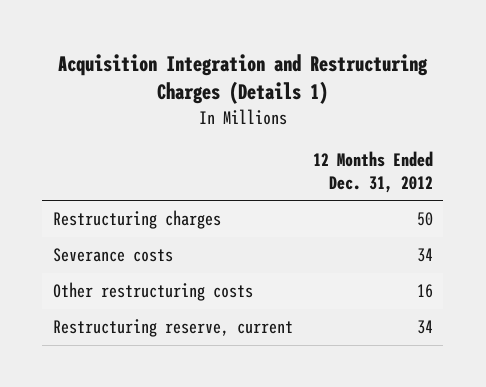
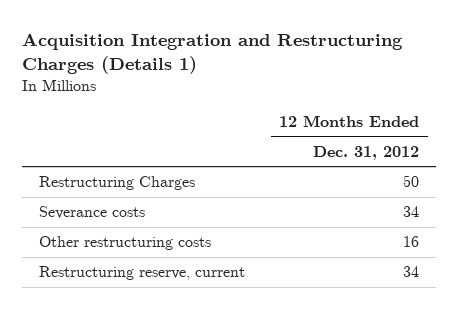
- Restructuring charges | 50
+ Restructuring Charges | 50

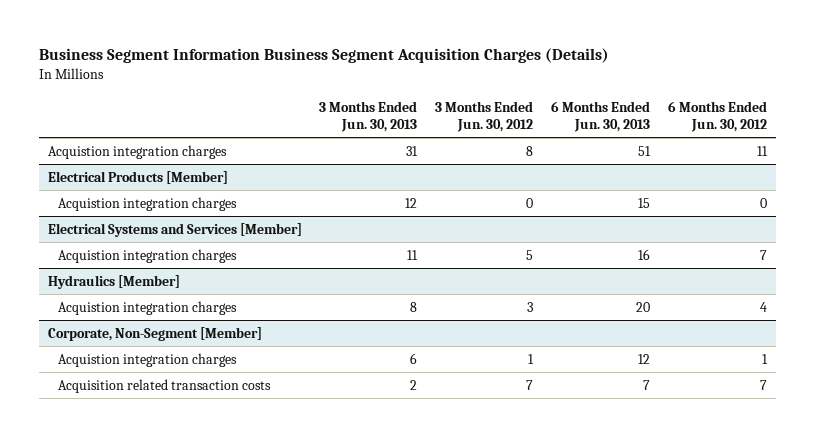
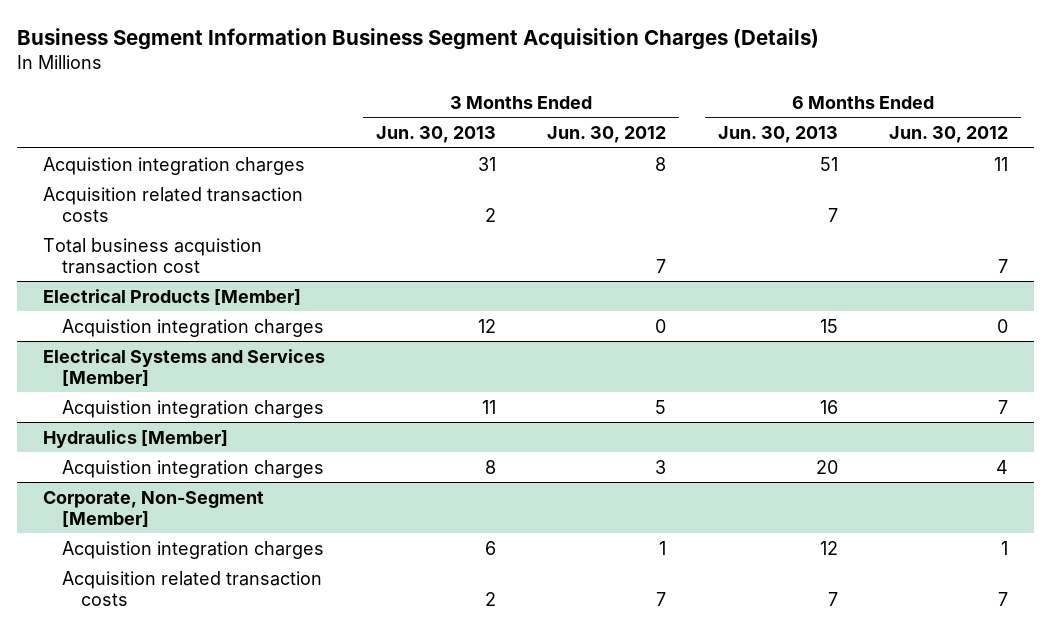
+ Acquisition related transaction costs | 2 | | 7 |
+ Total business acquistion transaction cost | | 7 | | 7

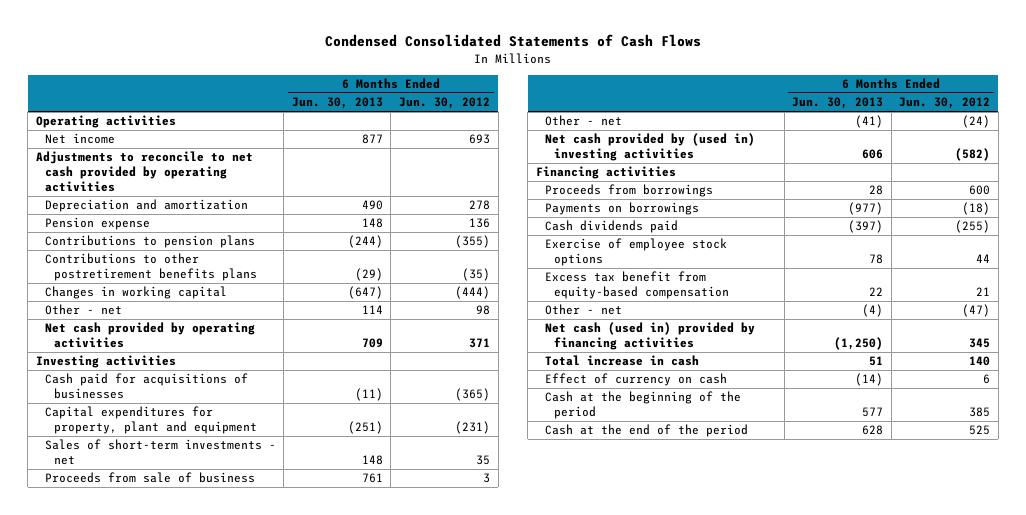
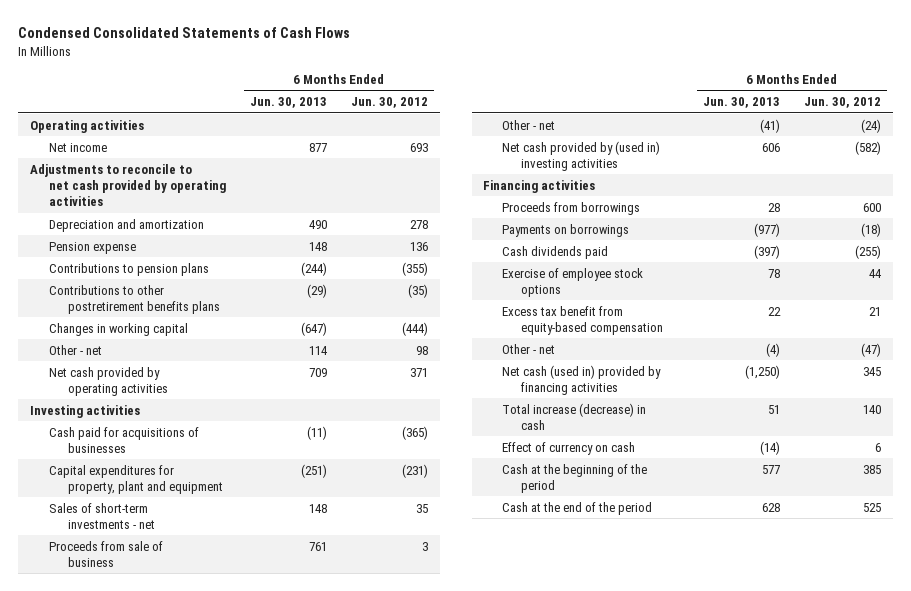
- Total increase in cash | 51 | 140
+ Total increase (decrease) in cash | 51 | 140

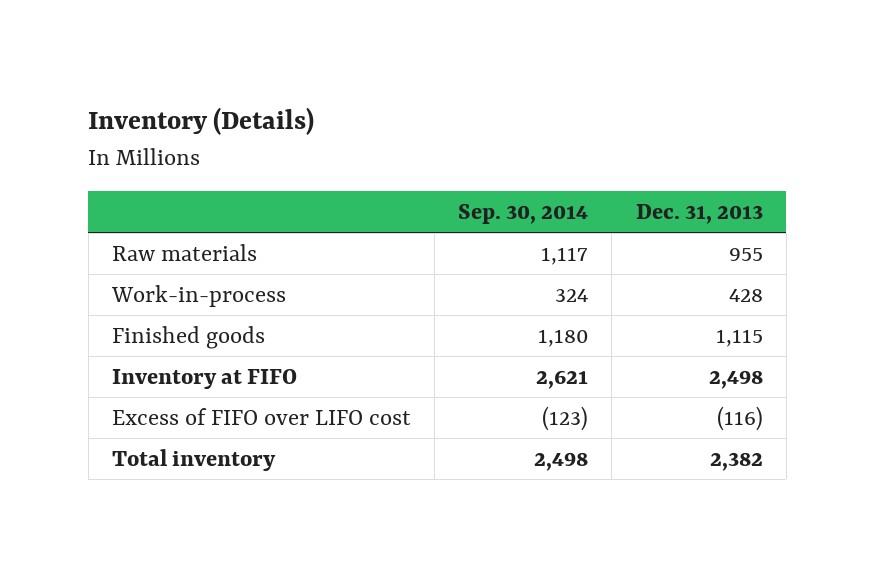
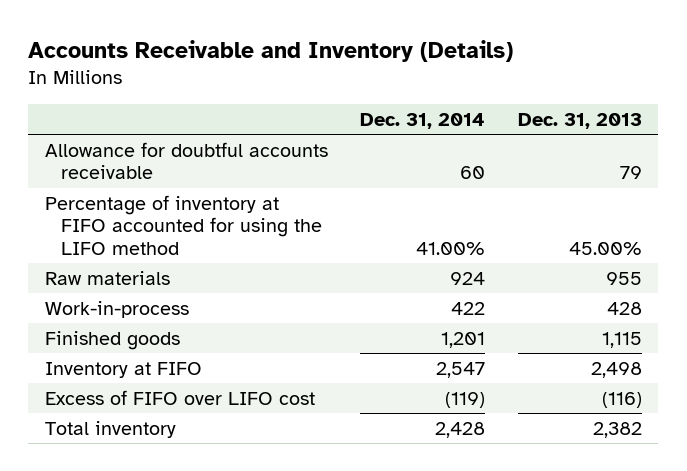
- Inventory (Details)
+ Accounts Receivable and Inventory (Details)
- | Sep. 30, 2014 | Dec. 31, 2013
+ | Dec. 31, 2014 | Dec. 31, 2013
+ Allowance for doubtful accounts receivable | 60 | 79
+ Percentage of inventory at FIFO accounted for using the LIFO method | 41.00% | 45.00%

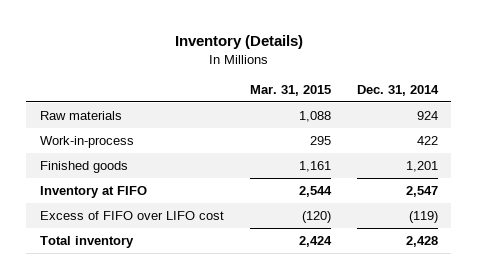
- Accounts Receivable and Inventory (Details)
+ Inventory (Details)
- | Dec. 31, 2014 | Dec. 31, 2013
+ | Mar. 31, 2015 | Dec. 31, 2014
- Allowance for doubtful accounts receivable | 60 | 79
- Percentage of inventory at FIFO accounted for using the LIFO method | 41.00% | 45.00%

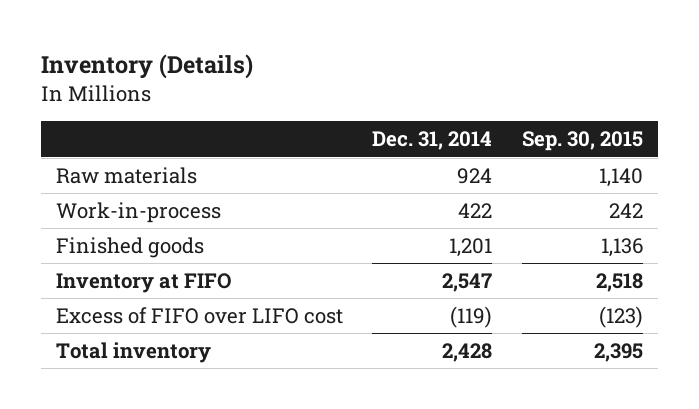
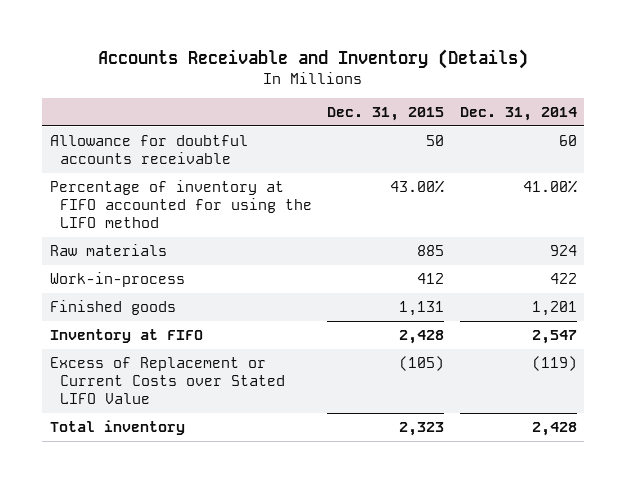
- Inventory (Details)
+ Accounts Receivable and Inventory (Details)
- | Dec. 31, 2014 | Sep. 30, 2015
+ | Dec. 31, 2015 | Dec. 31, 2014
+ Allowance for doubtful accounts receivable | 50 | 60
+ Percentage of inventory at FIFO accounted for using the LIFO method | 43.00% | 41.00%
- Excess of FIFO over LIFO cost | (119) | (123)
+ Excess of Replacement or Current Costs over Stated LIFO Value | (105) | (119)

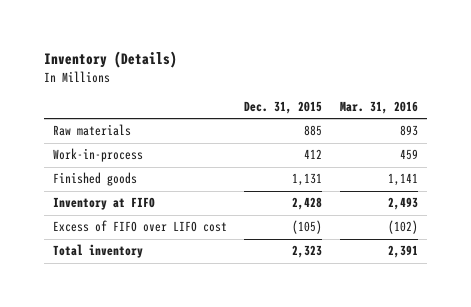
- Accounts Receivable and Inventory (Details)
+ Inventory (Details)
- | Dec. 31, 2015 | Dec. 31, 2014
+ | Dec. 31, 2015 | Mar. 31, 2016
- Allowance for doubtful accounts receivable | 50 | 60
- Percentage of inventory at FIFO accounted for using the LIFO method | 43.00% | 41.00%
- Excess of Replacement or Current Costs over Stated LIFO Value | (105) | (119)
+ Excess of FIFO over LIFO cost | (105) | (102)

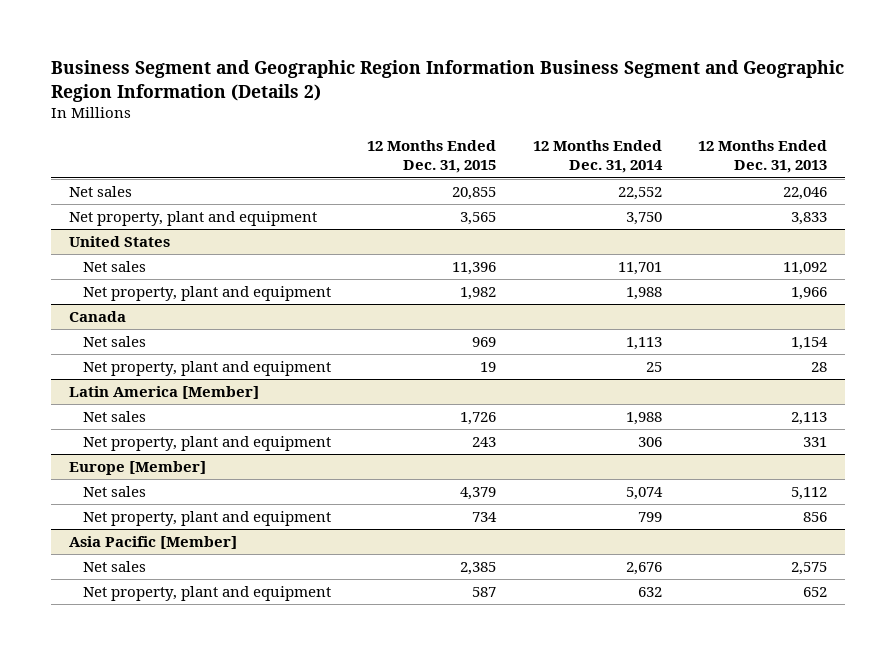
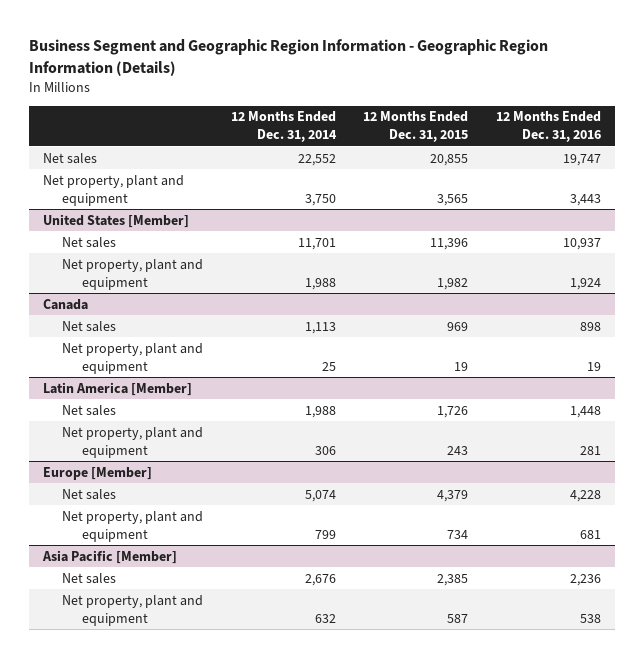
- Business Segment and Geographic Region Information Business Segment and Geographic Region Information (Details 2)
+ Business Segment and Geographic Region Information - Geographic Region Information (Details)
- | 12 Months Ended Dec. 31, 2015 | 12 Months Ended Dec. 31, 2014 | 12 Months Ended Dec. 31, 2013
+ | 12 Months Ended Dec. 31, 2014 | 12 Months Ended Dec. 31, 2015 | 12 Months Ended Dec. 31, 2016
- United States
+ United States [Member]

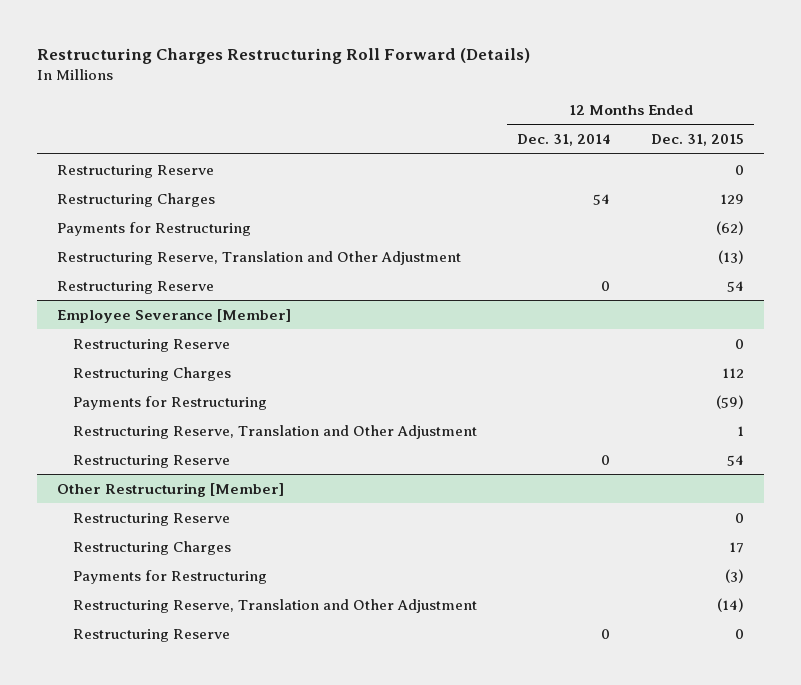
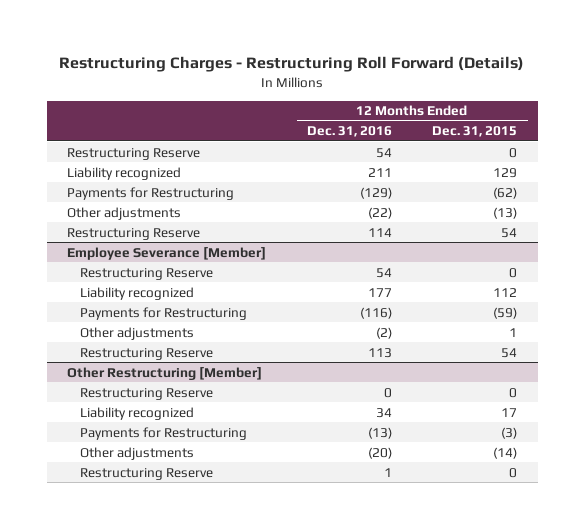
- Restructuring Charges Restructuring Roll Forward (Details)
+ Restructuring Charges - Restructuring Roll Forward (Details)
- | 12 Months Ended Dec. 31, 2014 | 12 Months Ended Dec. 31, 2015
+ | 12 Months Ended Dec. 31, 2016 | 12 Months Ended Dec. 31, 2015
- Restructuring Charges | 54 | 129
+ Liability recognized | 211 | 129
- Restructuring Reserve, Translation and Other Adjustment | | (13)
+ Other adjustments | (22) | (13)
@ Employee Severance [Member]
- Restructuring Charges | | 112
+ Liability recognized | 177 | 112
- Restructuring Reserve, Translation and Other Adjustment | | 1
+ Other adjustments | (2) | 1
@ Other Restructuring [Member]
- Restructuring Charges | | 17
+ Liability recognized | 34 | 17
- Restructuring Reserve, Translation and Other Adjustment | | (14)
+ Other adjustments | (20) | (14)

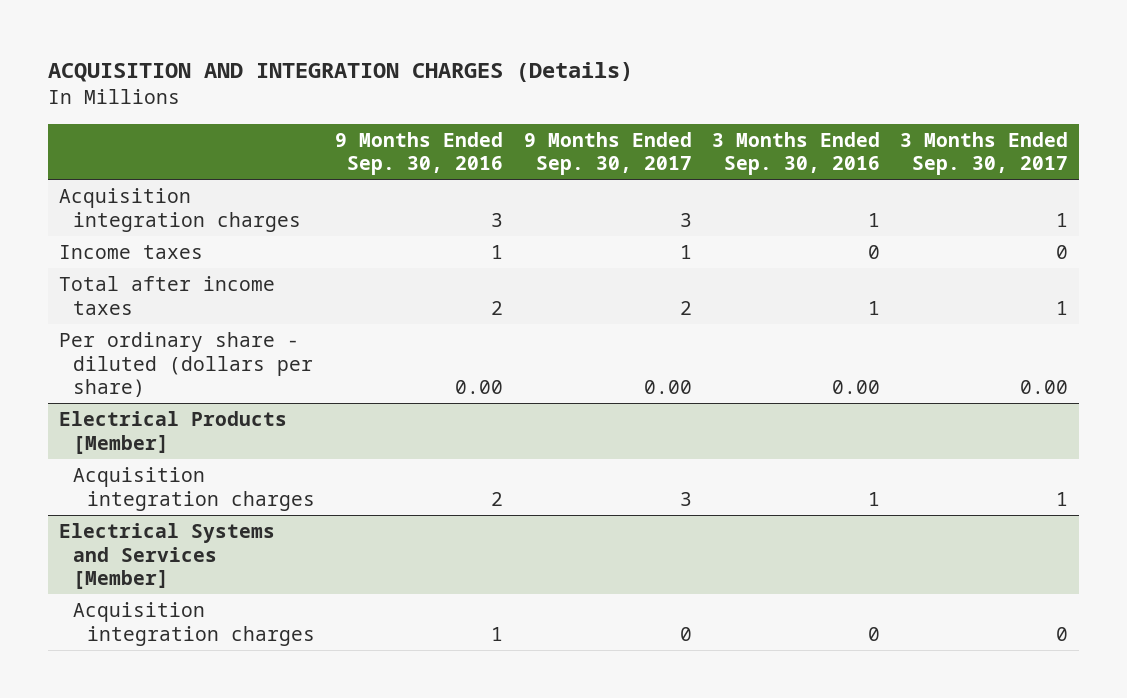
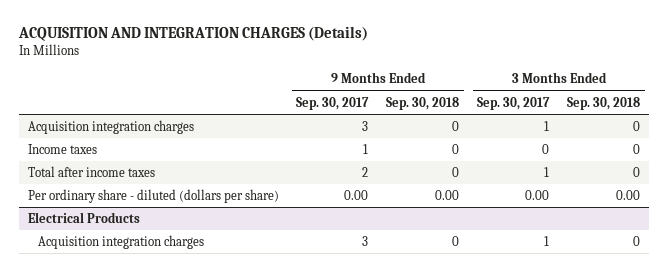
- | 9 Months Ended Sep. 30, 2016 | 9 Months Ended Sep. 30, 2017 | 3 Months Ended Sep. 30, 2016 | 3 Months Ended Sep. 30, 2017
+ | 9 Months Ended Sep. 30, 2017 | 9 Months Ended Sep. 30, 2018 | 3 Months Ended Sep. 30, 2017 | 3 Months Ended Sep. 30, 2018
- Electrical Products [Member]
+ Electrical Products
- Electrical Systems and Services [Member]
- Acquisition integration charges | 1 | 0 | 0 | 0

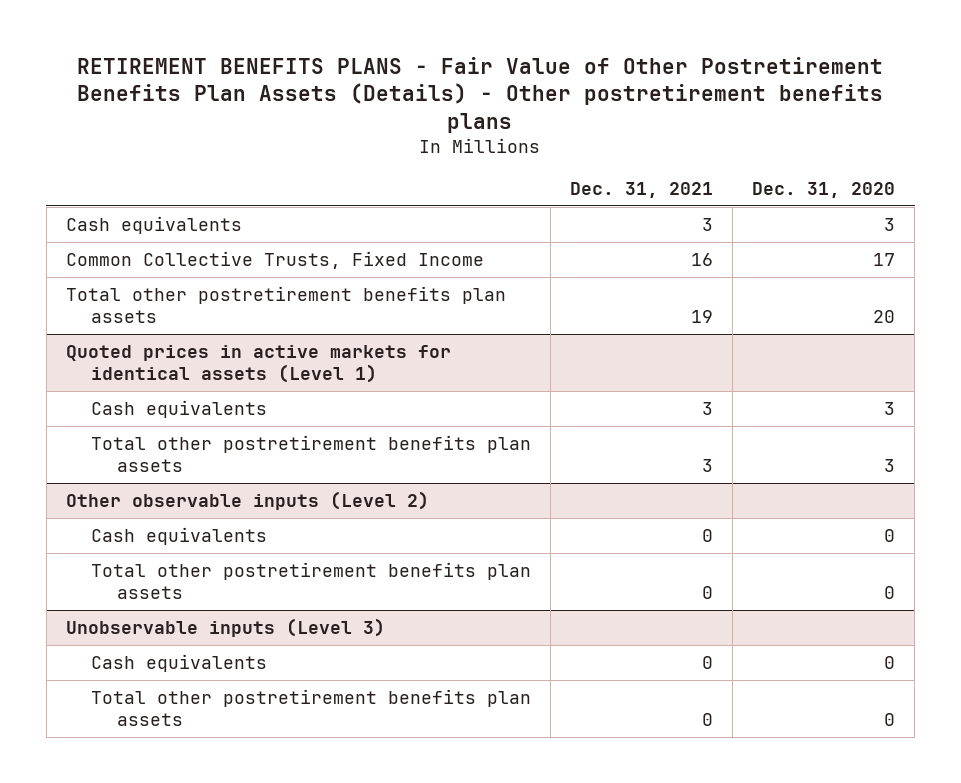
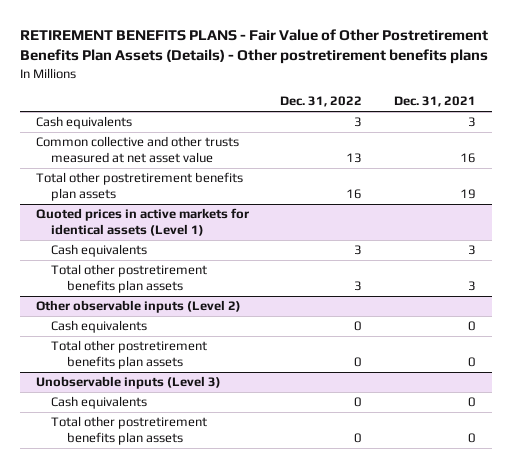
- | Dec. 31, 2021 | Dec. 31, 2020
+ | Dec. 31, 2022 | Dec. 31, 2021
- Common Collective Trusts, Fixed Income | 16 | 17
+ Common collective and other trusts measured at net asset value | 13 | 16

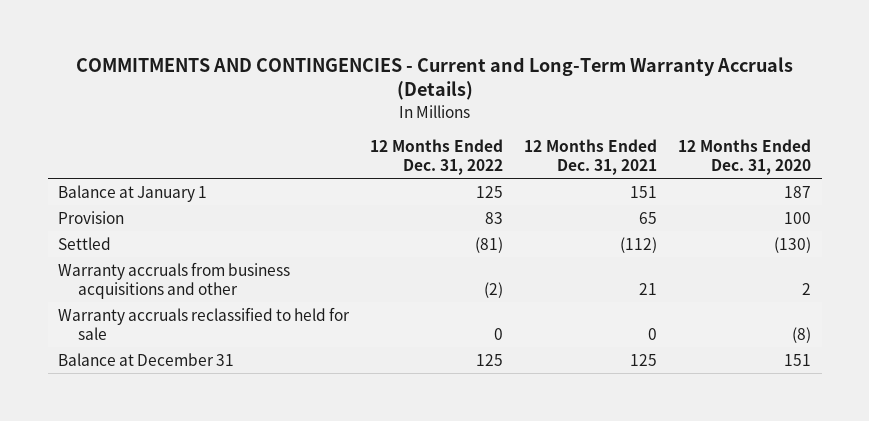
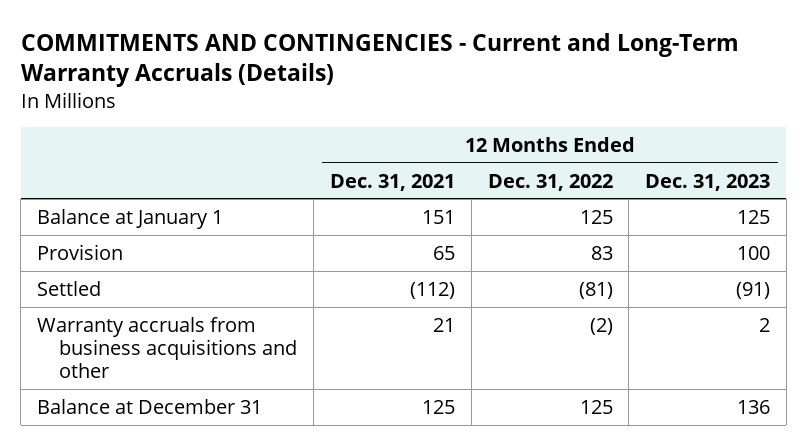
- | 12 Months Ended Dec. 31, 2022 | 12 Months Ended Dec. 31, 2021 | 12 Months Ended Dec. 31, 2020
+ | 12 Months Ended Dec. 31, 2021 | 12 Months Ended Dec. 31, 2022 | 12 Months Ended Dec. 31, 2023
- Warranty accruals reclassified to held for sale | 0 | 0 | (8)

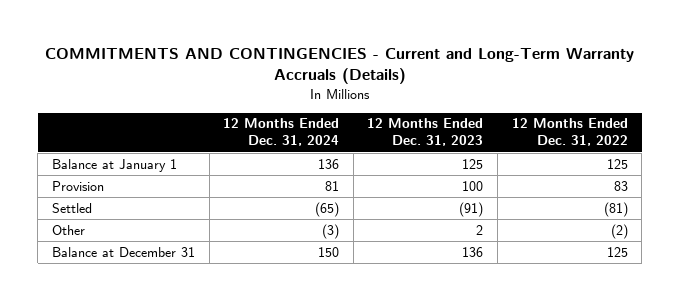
- | 12 Months Ended Dec. 31, 2021 | 12 Months Ended Dec. 31, 2022 | 12 Months Ended Dec. 31, 2023
+ | 12 Months Ended Dec. 31, 2024 | 12 Months Ended Dec. 31, 2023 | 12 Months Ended Dec. 31, 2022
- Warranty accruals from business acquisitions and other | 21 | (2) | 2
+ Other | (3) | 2 | (2)

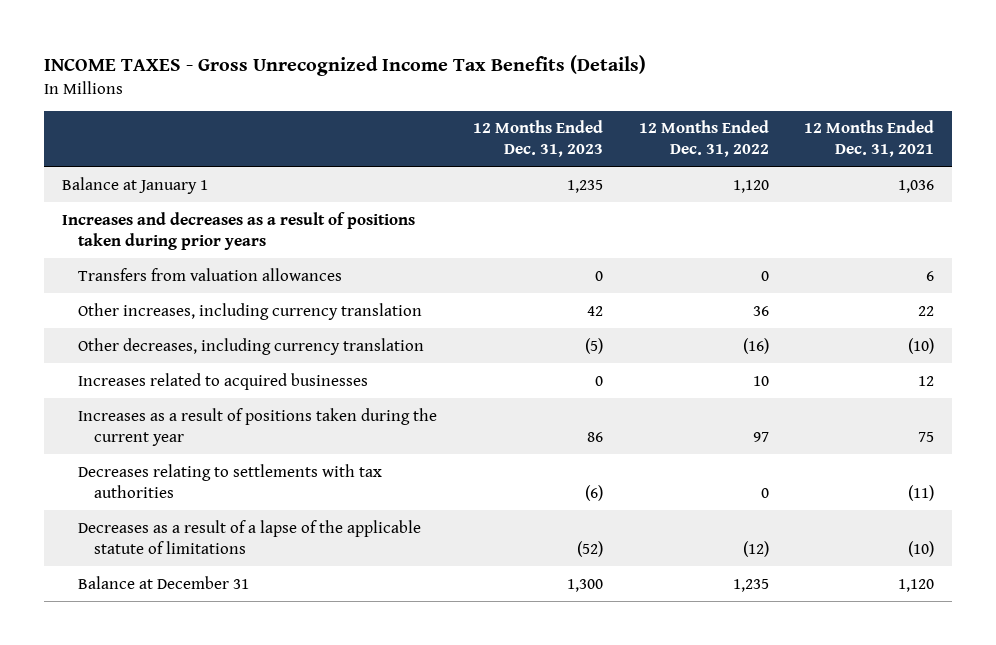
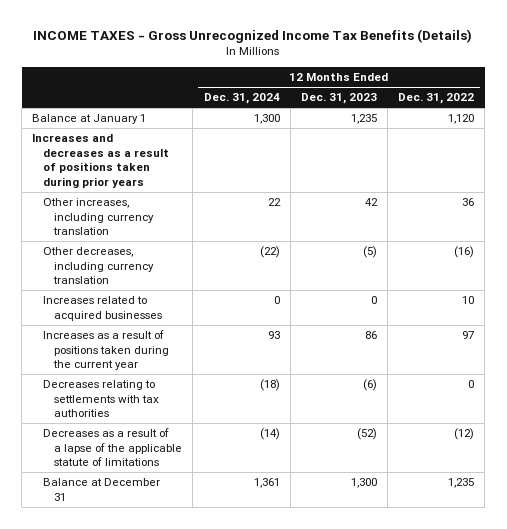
- | 12 Months Ended Dec. 31, 2023 | 12 Months Ended Dec. 31, 2022 | 12 Months Ended Dec. 31, 2021
+ | 12 Months Ended Dec. 31, 2024 | 12 Months Ended Dec. 31, 2023 | 12 Months Ended Dec. 31, 2022
- Transfers from valuation allowances | 0 | 0 | 6

